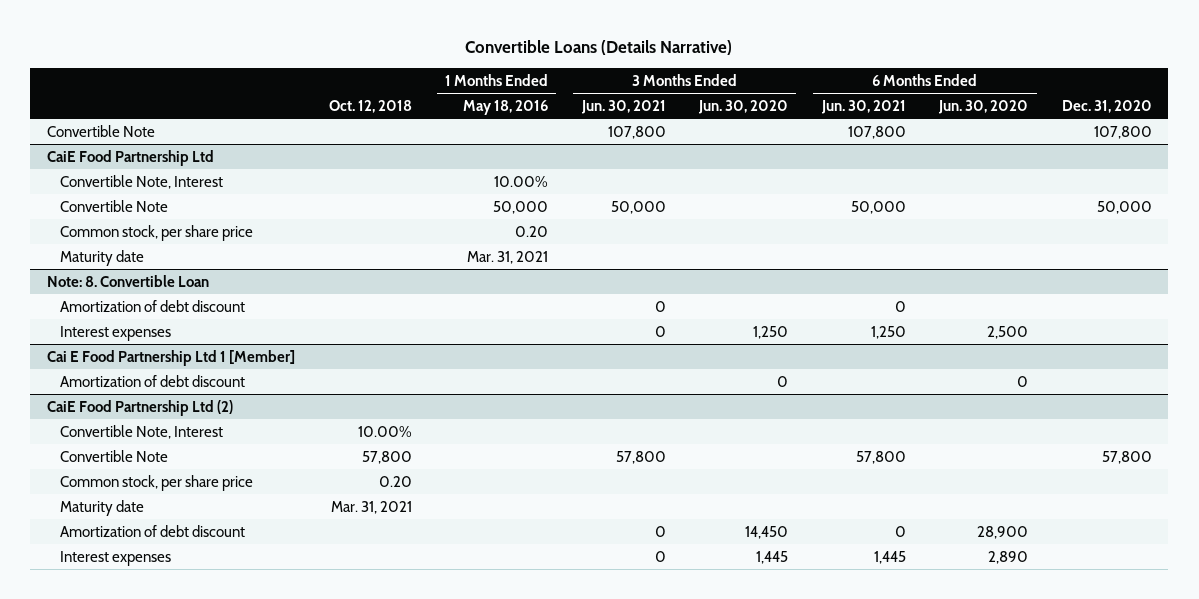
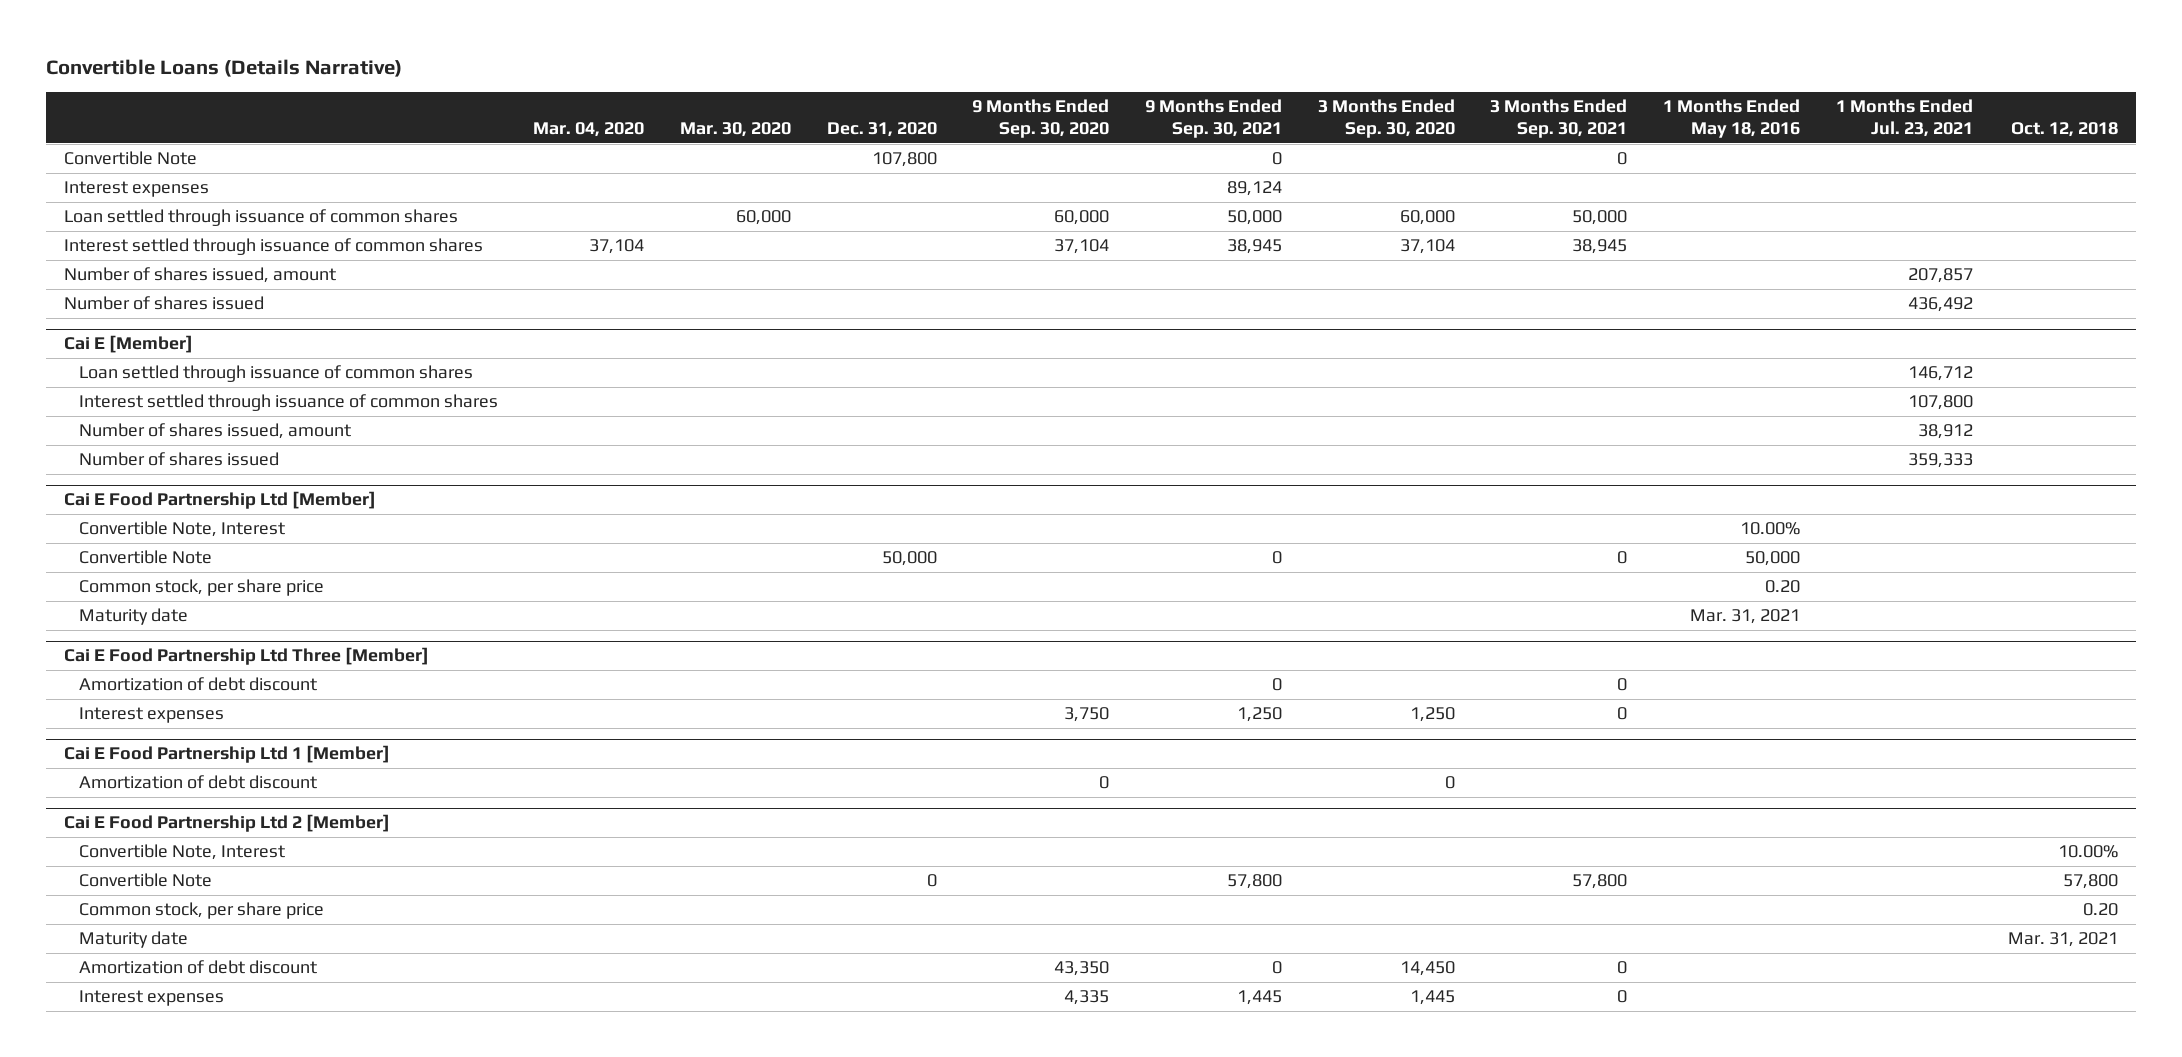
- | Oct. 12, 2018 | 1 Months Ended May 18, 2016 | 3 Months Ended Jun. 30, 2021 | 3 Months Ended Jun. 30, 2020 | 6 Months Ended Jun. 30, 2021 | 6 Months Ended Jun. 30, 2020 | Dec. 31, 2020
+ | Mar. 04, 2020 | Mar. 30, 2020 | Dec. 31, 2020 | 9 Months Ended Sep. 30, 2020 | 9 Months Ended Sep. 30, 2021 | 3 Months Ended Sep. 30, 2020 | 3 Months Ended Sep. 30, 2021 | 1 Months Ended May 18, 2016 | 1 Months Ended Jul. 23, 2021 | Oct. 12, 2018
- CaiE Food Partnership Ltd
+ Interest expenses | | | | | 89,124 | | | | |
+ Loan settled through issuance of common shares | | 60,000 | | 60,000 | 50,000 | 60,000 | 50,000 | | |
+ Interest settled through issuance of common shares | 37,104 | | | 37,104 | 38,945 | 37,104 | 38,945 | | |
+ Number of shares issued, amount | | | | | | | | | 207,857 |
+ Number of shares issued | | | | | | | | | 436,492 |
+ Cai E [Member]
+ Loan settled through issuance of common shares | | | | | | | | | 146,712 |
+ Interest settled through issuance of common shares | | | | | | | | | 107,800 |
+ Number of shares issued, amount | | | | | | | | | 38,912 |
+ Number of shares issued | | | | | | | | | 359,333 |
+ Cai E Food Partnership Ltd [Member]
- Note: 8. Convertible Loan
+ Cai E Food Partnership Ltd Three [Member]
- CaiE Food Partnership Ltd (2)
+ Cai E Food Partnership Ltd 2 [Member]
- Convertible Note | 57,800 | | 57,800 | | 57,800 | | 57,800
+ Convertible Note | | | 0 | | 57,800 | | 57,800 | | | 57,800

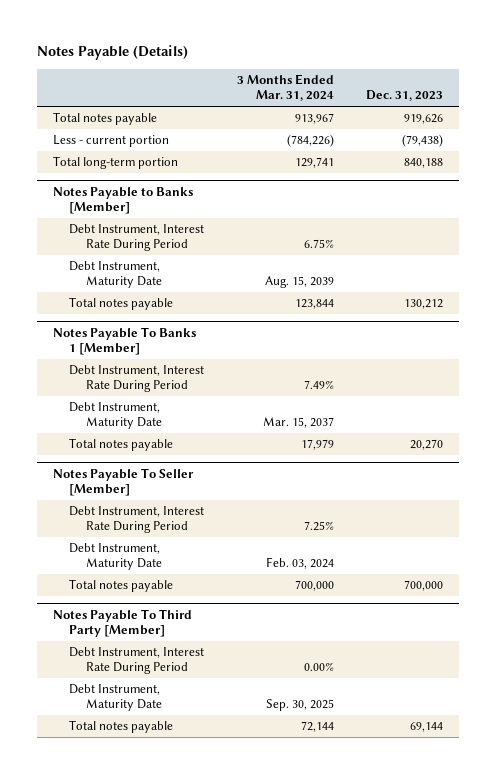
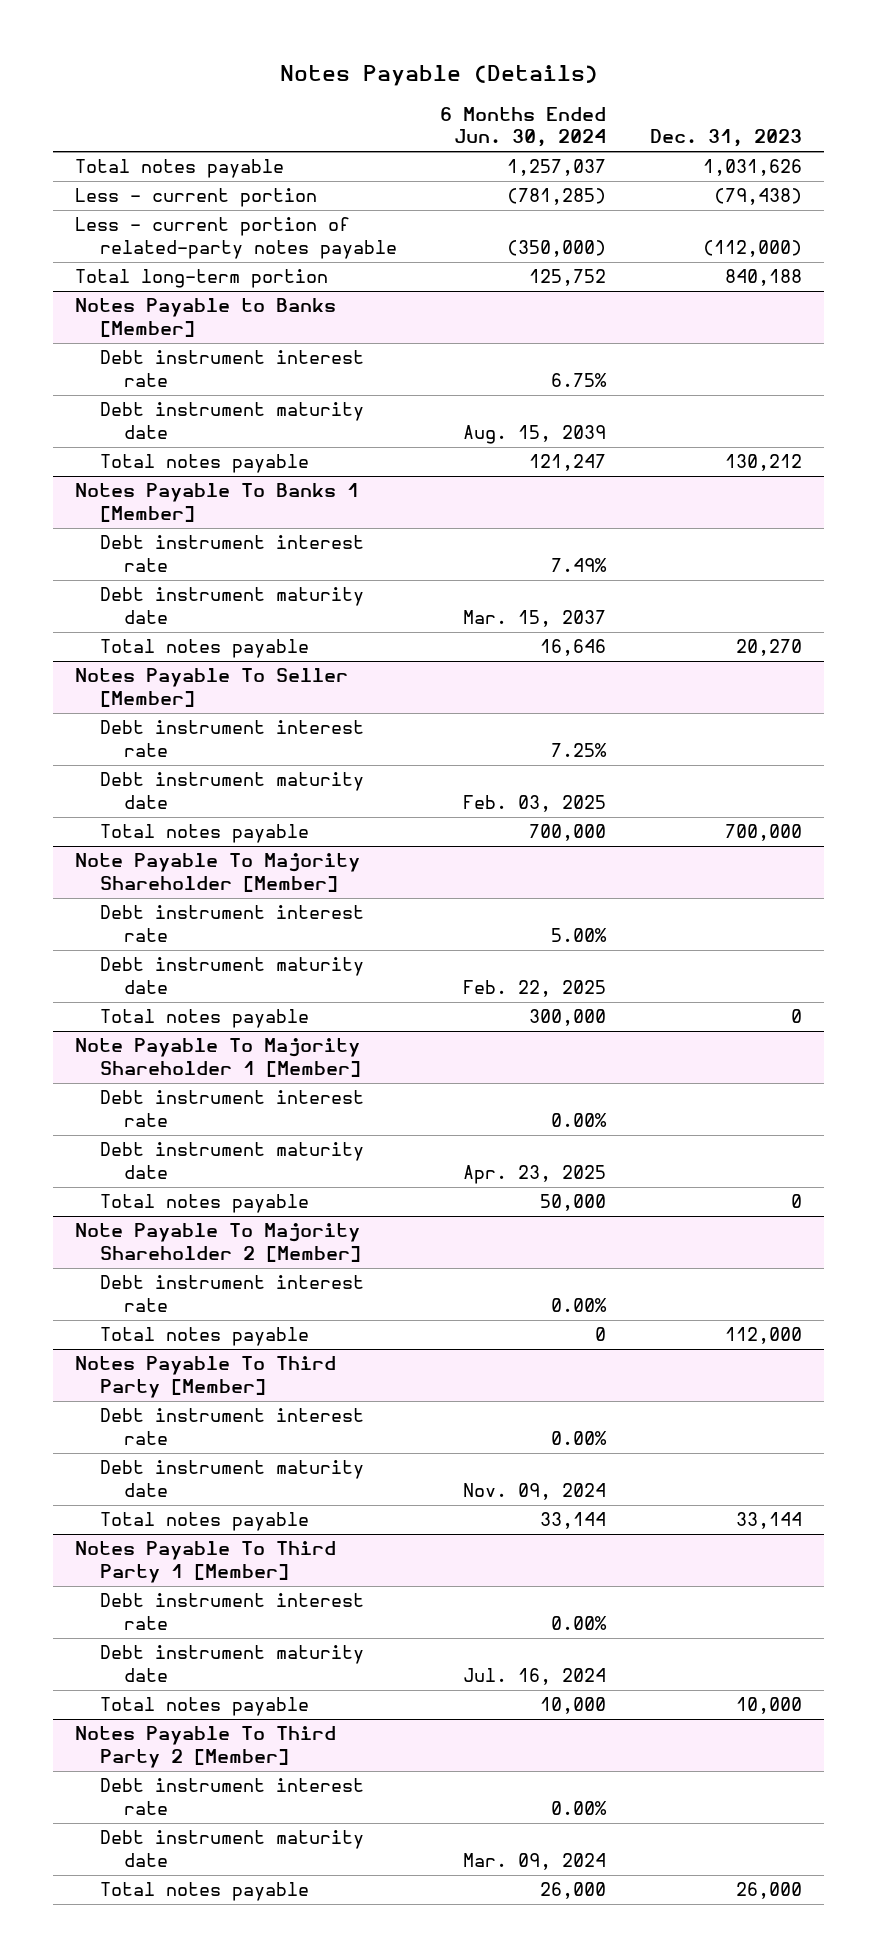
- | 3 Months Ended Mar. 31, 2024 | Dec. 31, 2023
+ | 6 Months Ended Jun. 30, 2024 | Dec. 31, 2023
- Total notes payable | 913,967 | 919,626
+ Total notes payable | 1,257,037 | 1,031,626
+ Less - current portion of related-party notes payable | (350,000) | (112,000)
@ Notes Payable to Banks [Member]
- Debt Instrument, Interest Rate During Period | 6.75% |
- Debt Instrument, Maturity Date | Aug. 15, 2039 |
+ Debt instrument interest rate | 6.75% |
+ Debt instrument maturity date | Aug. 15, 2039 |
@ Notes Payable To Banks 1 [Member]
- Debt Instrument, Interest Rate During Period | 7.49% |
- Debt Instrument, Maturity Date | Mar. 15, 2037 |
+ Debt instrument interest rate | 7.49% |
+ Debt instrument maturity date | Mar. 15, 2037 |
@ Notes Payable To Seller [Member]
- Debt Instrument, Interest Rate During Period | 7.25% |
- Debt Instrument, Maturity Date | Feb. 03, 2024 |
+ Debt instrument interest rate | 7.25% |
+ Debt instrument maturity date | Feb. 03, 2025 |
+ Note Payable To Majority Shareholder [Member]
+ Debt instrument interest rate | 5.00% |
+ Debt instrument maturity date | Feb. 22, 2025 |
+ Total notes payable | 300,000 | 0
+ Note Payable To Majority Shareholder 1 [Member]
+ Debt instrument interest rate | 0.00% |
+ Debt instrument maturity date | Apr. 23, 2025 |
+ Total notes payable | 50,000 | 0
+ Note Payable To Majority Shareholder 2 [Member]
+ Debt instrument interest rate | 0.00% |
+ Total notes payable | 0 | 112,000
@ Notes Payable To Third Party [Member]
- Debt Instrument, Interest Rate During Period | 0.00% |
- Debt Instrument, Maturity Date | Sep. 30, 2025 |
- Total notes payable | 72,144 | 69,144
+ Debt instrument interest rate | 0.00% |
+ Debt instrument maturity date | Nov. 09, 2024 |
+ Total notes payable | 33,144 | 33,144
+ Notes Payable To Third Party 1 [Member]
+ Debt instrument interest rate | 0.00% |
+ Debt instrument maturity date | Jul. 16, 2024 |
+ Total notes payable | 10,000 | 10,000
+ Notes Payable To Third Party 2 [Member]
+ Debt instrument interest rate | 0.00% |
+ Debt instrument maturity date | Mar. 09, 2024 |
+ Total notes payable | 26,000 | 26,000

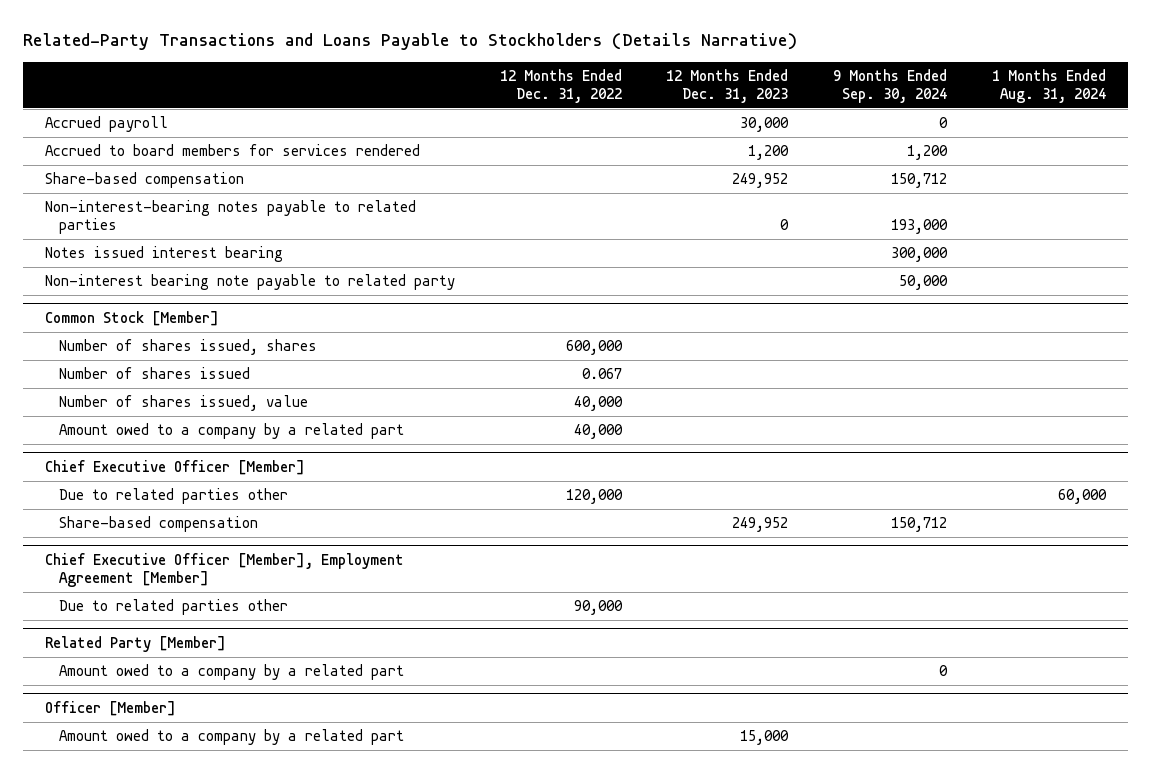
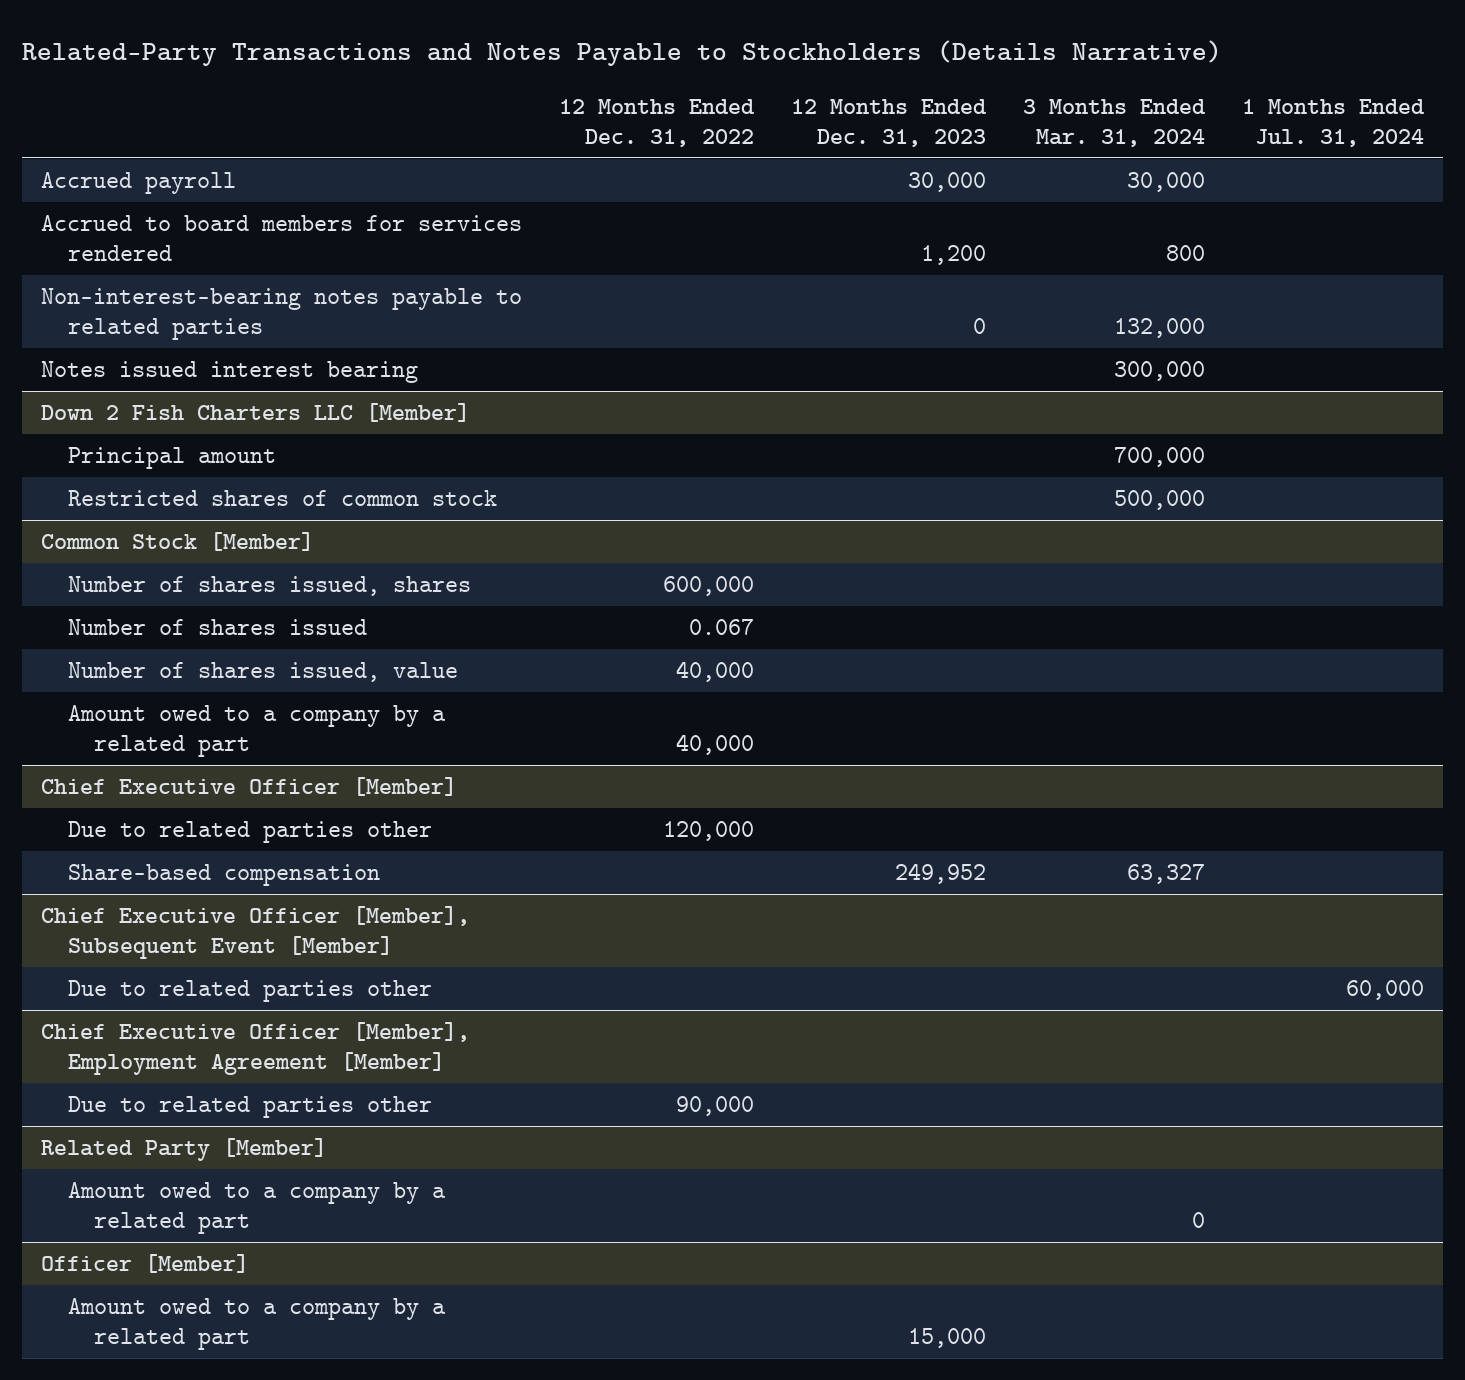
- Related-Party Transactions and Loans Payable to Stockholders (Details Narrative)
+ Related-Party Transactions and Notes Payable to Stockholders (Details Narrative)
- | 12 Months Ended Dec. 31, 2022 | 12 Months Ended Dec. 31, 2023 | 9 Months Ended Sep. 30, 2024 | 1 Months Ended Aug. 31, 2024
+ | 12 Months Ended Dec. 31, 2022 | 12 Months Ended Dec. 31, 2023 | 3 Months Ended Mar. 31, 2024 | 1 Months Ended Jul. 31, 2024
- Share-based compensation | | 249,952 | 150,712 |
- Non-interest bearing note payable to related party | | | 50,000 |
+ Down 2 Fish Charters LLC [Member]
+ Principal amount | | | 700,000 |
+ Restricted shares of common stock | | | 500,000 |
+ Chief Executive Officer [Member], Subsequent Event [Member]
+ Due to related parties other | | | | 60,000

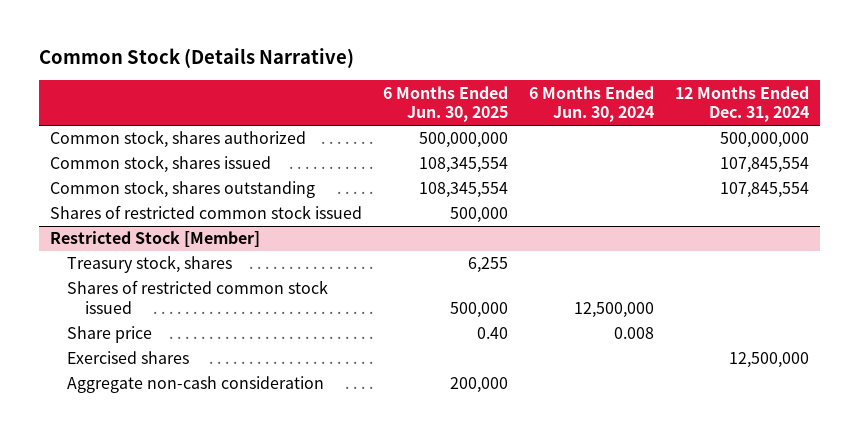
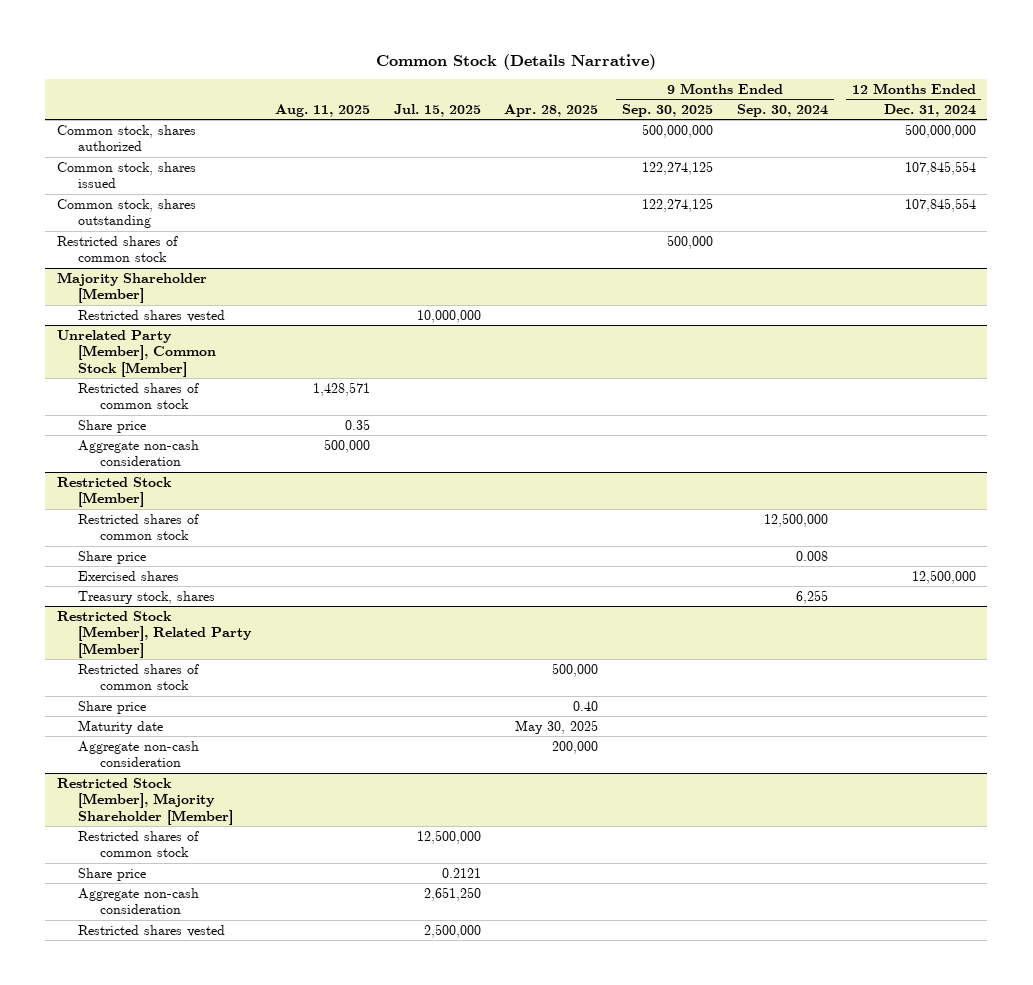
- | 6 Months Ended Jun. 30, 2025 | 6 Months Ended Jun. 30, 2024 | 12 Months Ended Dec. 31, 2024
+ | Aug. 11, 2025 | Jul. 15, 2025 | Apr. 28, 2025 | 9 Months Ended Sep. 30, 2025 | 9 Months Ended Sep. 30, 2024 | 12 Months Ended Dec. 31, 2024
- Shares of restricted common stock issued | 500,000 | |
+ Restricted shares of common stock | | | | 500,000 | |
+ Majority Shareholder [Member]
+ Restricted shares vested | | 10,000,000 | | | |
+ Unrelated Party [Member], Common Stock [Member]
+ Restricted shares of common stock | 1,428,571 | | | | |
+ Share price | 0.35 | | | | |
+ Aggregate non-cash consideration | 500,000 | | | | |
@ Restricted Stock [Member]
- Shares of restricted common stock issued | 500,000 | 12,500,000 |
+ Restricted shares of common stock | | | | | 12,500,000 |
- Aggregate non-cash consideration | 200,000 | |
moved down: Treasury stock, shares | | | | | 6,255 |
+ Restricted Stock [Member], Related Party [Member]
+ Restricted shares of common stock | | | 500,000 | | |
+ Share price | | | 0.40 | | |
+ Maturity date | | | May 30, 2025 | | |
+ Aggregate non-cash consideration | | | 200,000 | | |
+ Restricted Stock [Member], Majority Shareholder [Member]
+ Restricted shares of common stock | | 12,500,000 | | | |
+ Share price | | 0.2121 | | | |
+ Aggregate non-cash consideration | | 2,651,250 | | | |
+ Restricted shares vested | | 2,500,000 | | | |

